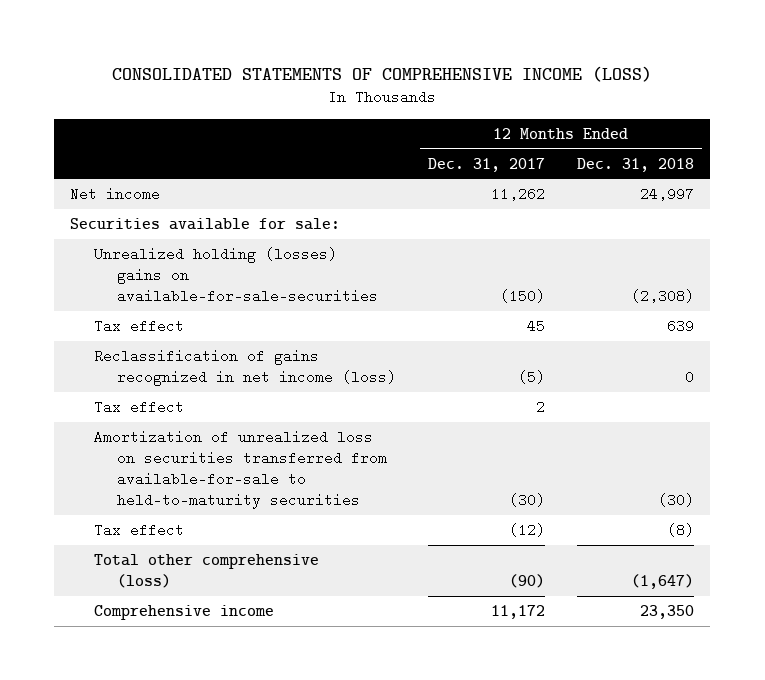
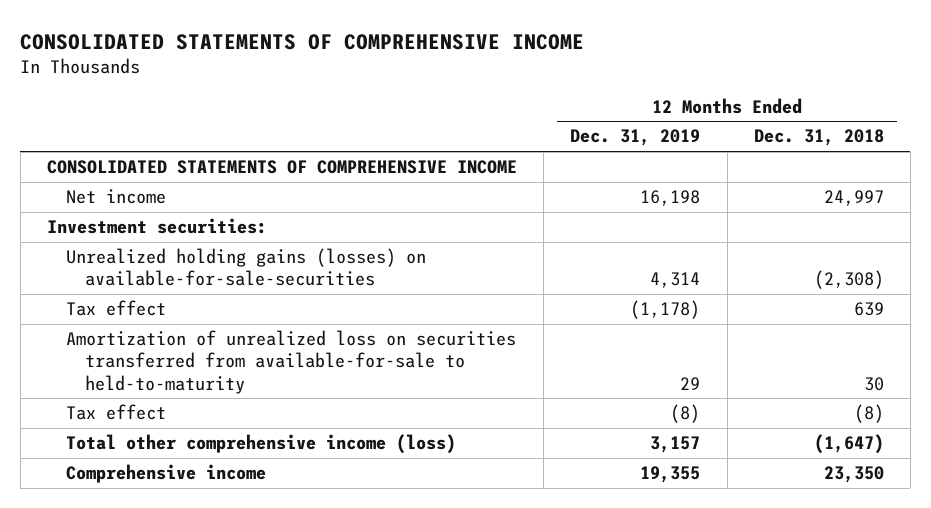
- CONSOLIDATED STATEMENTS OF COMPREHENSIVE INCOME (LOSS)
+ CONSOLIDATED STATEMENTS OF COMPREHENSIVE INCOME
- | 12 Months Ended Dec. 31, 2017 | 12 Months Ended Dec. 31, 2018
+ | 12 Months Ended Dec. 31, 2019 | 12 Months Ended Dec. 31, 2018
+ CONSOLIDATED STATEMENTS OF COMPREHENSIVE INCOME
- Securities available for sale:
- Unrealized holding (losses) gains on available-for-sale-securities | (150) | (2,308)
+ Investment securities:
+ Unrealized holding gains (losses) on available-for-sale-securities | 4,314 | (2,308)
- Reclassification of gains recognized in net income (loss) | (5) | 0
- Tax effect | 2 |
- Amortization of unrealized loss on securities transferred from available-for-sale to held-to-maturity securities | (30) | (30)
+ Amortization of unrealized loss on securities transferred from available-for-sale to held-to-maturity | 29 | 30
- Total other comprehensive (loss) | (90) | (1,647)
+ Total other comprehensive income (loss) | 3,157 | (1,647)

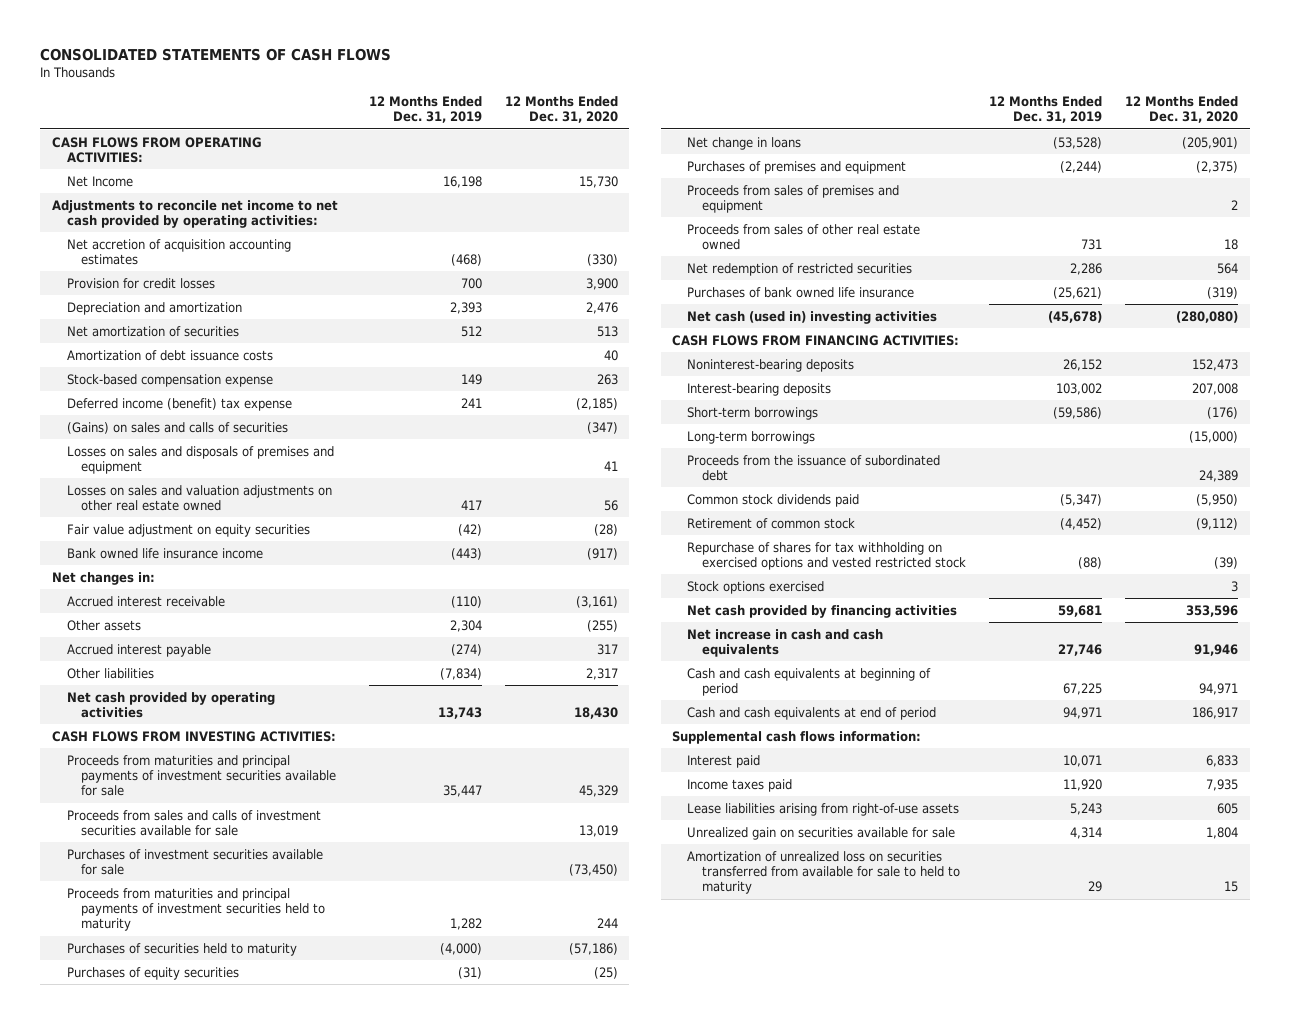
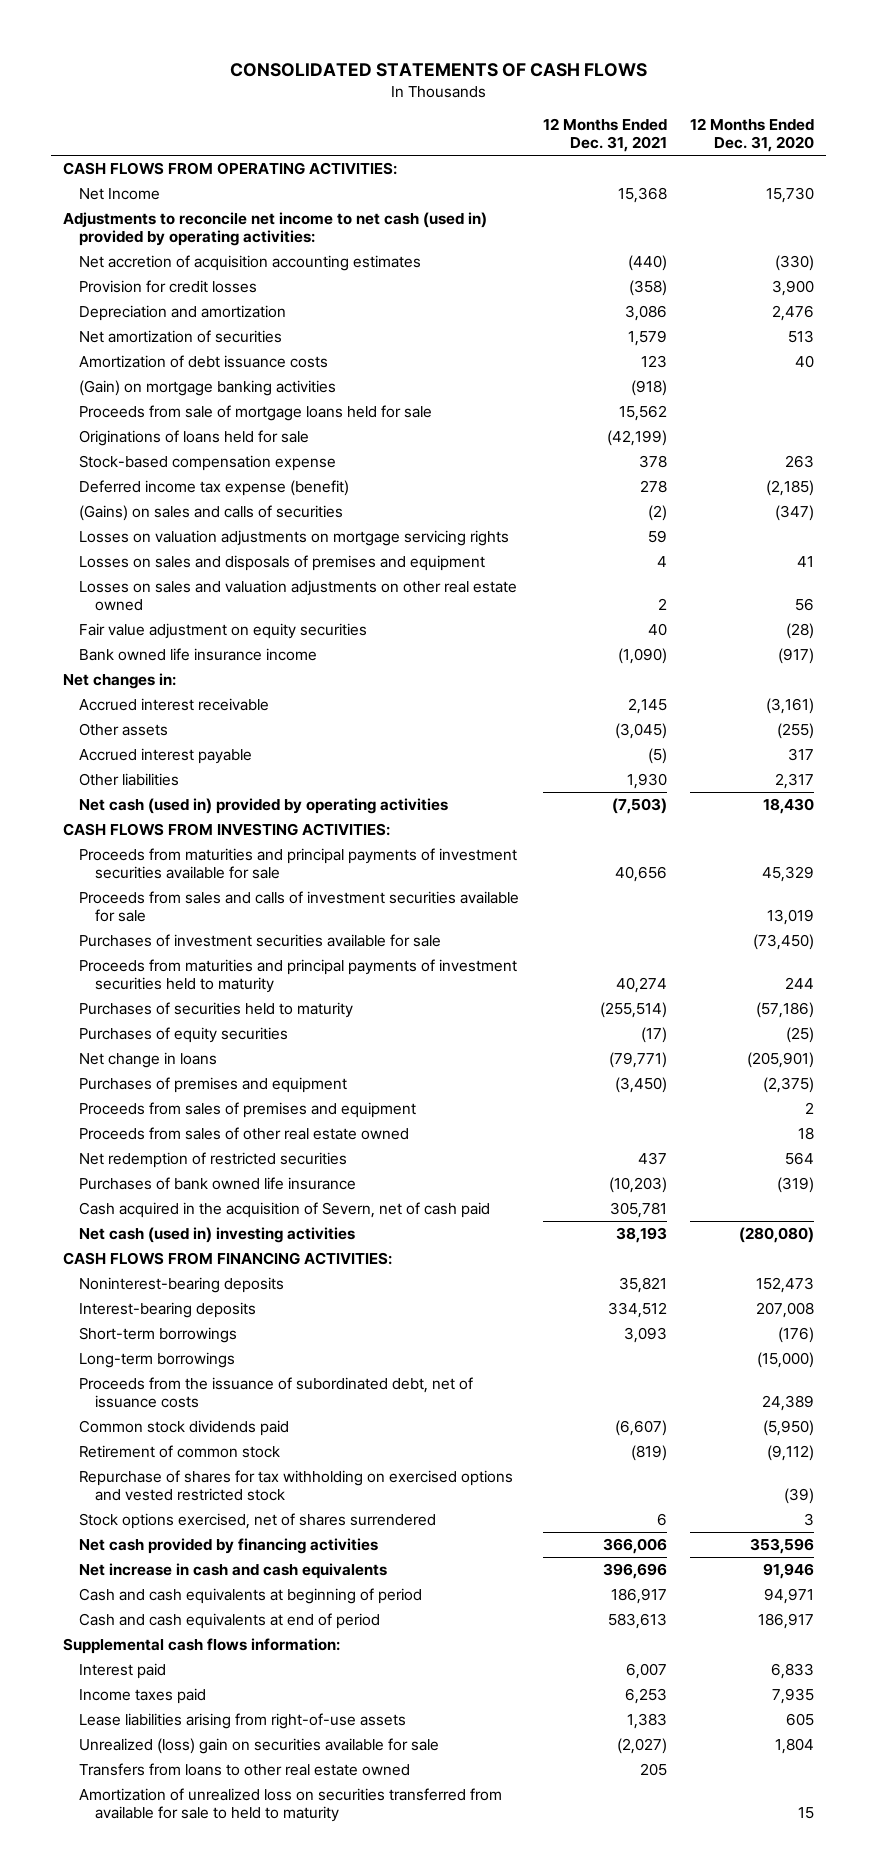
- | 12 Months Ended Dec. 31, 2019 | 12 Months Ended Dec. 31, 2020
+ | 12 Months Ended Dec. 31, 2021 | 12 Months Ended Dec. 31, 2020
- Adjustments to reconcile net income to net cash provided by operating activities:
+ Adjustments to reconcile net income to net cash (used in) provided by operating activities:
+ (Gain) on mortgage banking activities | (918) |
+ Proceeds from sale of mortgage loans held for sale | 15,562 |
+ Originations of loans held for sale | (42,199) |
- Deferred income (benefit) tax expense | 241 | (2,185)
+ Deferred income tax expense (benefit) | 278 | (2,185)
+ Losses on valuation adjustments on mortgage servicing rights | 59 |
- Net cash provided by operating activities | 13,743 | 18,430
+ Net cash (used in) provided by operating activities | (7,503) | 18,430
+ Cash acquired in the acquisition of Severn, net of cash paid | 305,781 |
- Proceeds from the issuance of subordinated debt | | 24,389
+ Proceeds from the issuance of subordinated debt, net of issuance costs | | 24,389
- Stock options exercised | | 3
+ Stock options exercised, net of shares surrendered | 6 | 3
- Unrealized gain on securities available for sale | 4,314 | 1,804
+ Unrealized (loss) gain on securities available for sale | (2,027) | 1,804
+ Transfers from loans to other real estate owned | 205 |

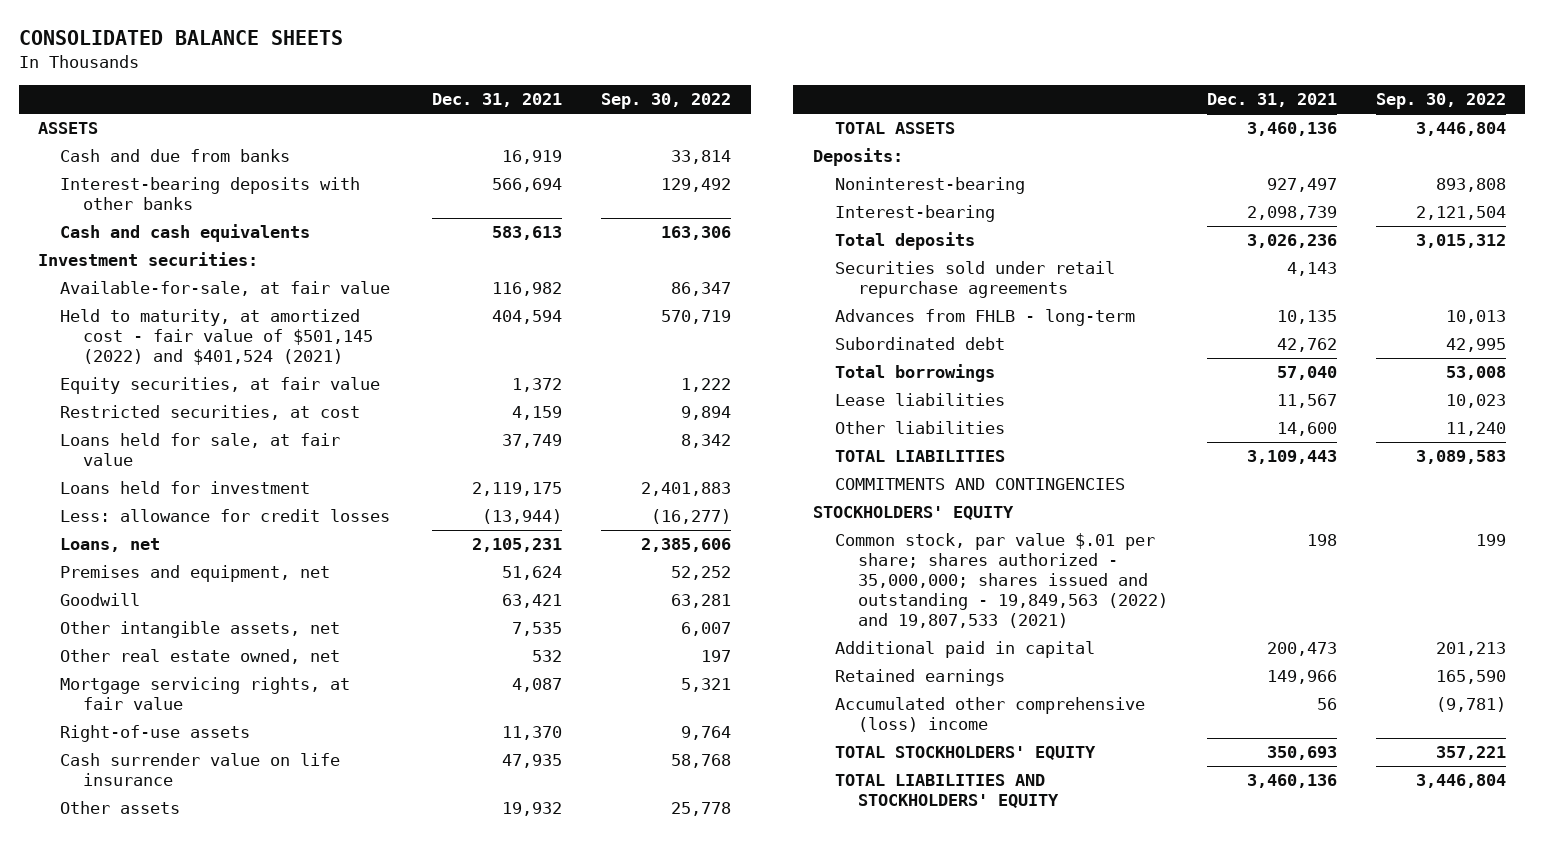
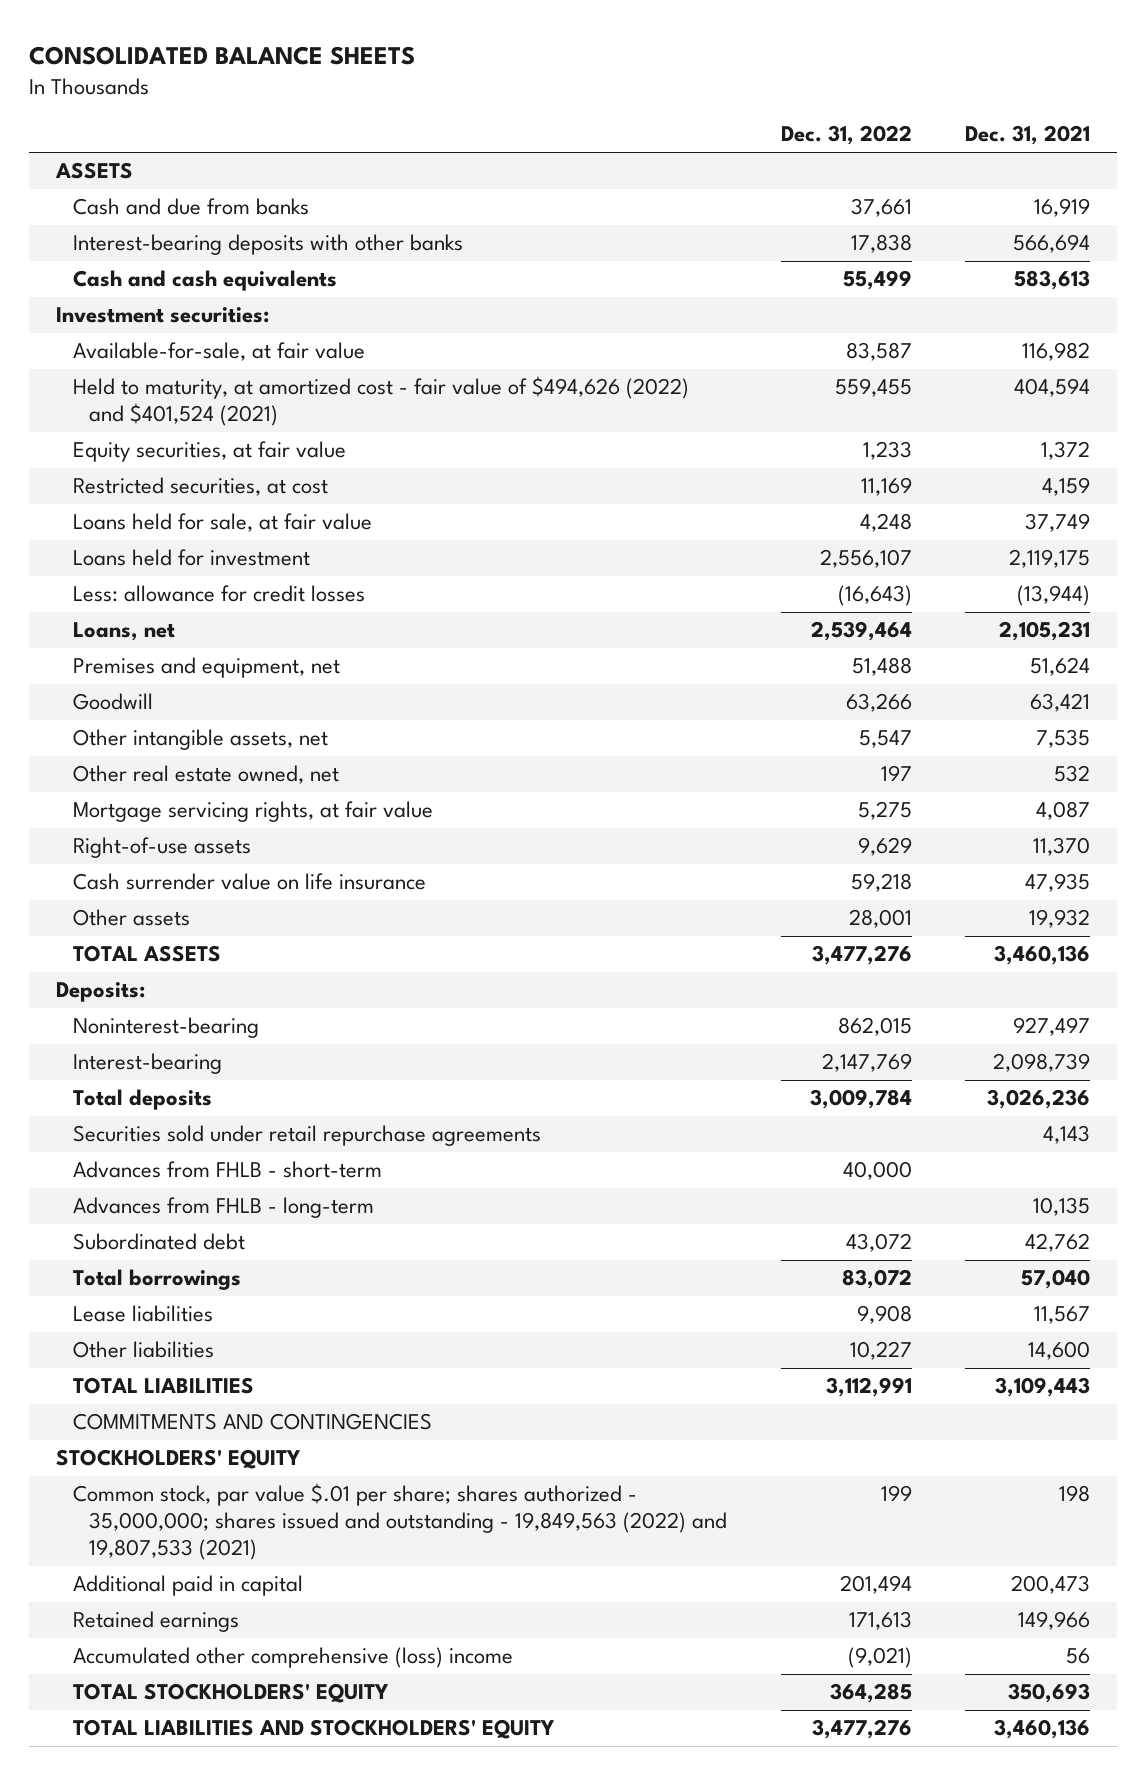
- | Dec. 31, 2021 | Sep. 30, 2022
+ | Dec. 31, 2022 | Dec. 31, 2021
- Held to maturity, at amortized cost - fair value of $501,145 (2022) and $401,524 (2021) | 404,594 | 570,719
+ Held to maturity, at amortized cost - fair value of $494,626 (2022) and $401,524 (2021) | 559,455 | 404,594
+ Advances from FHLB - short-term | 40,000 |

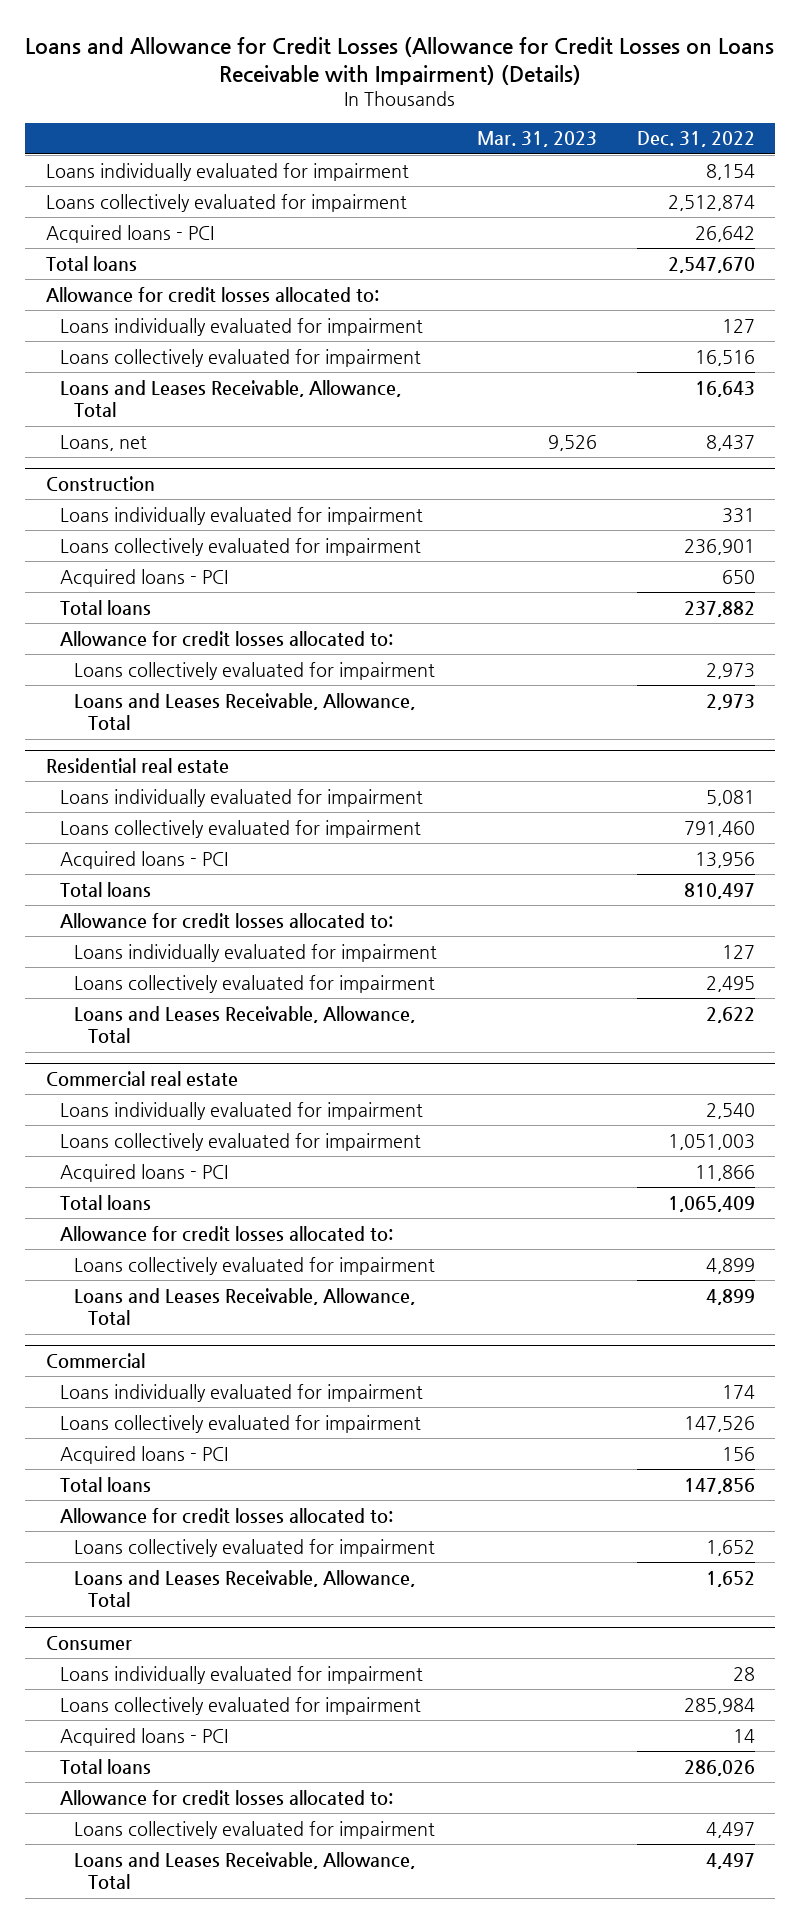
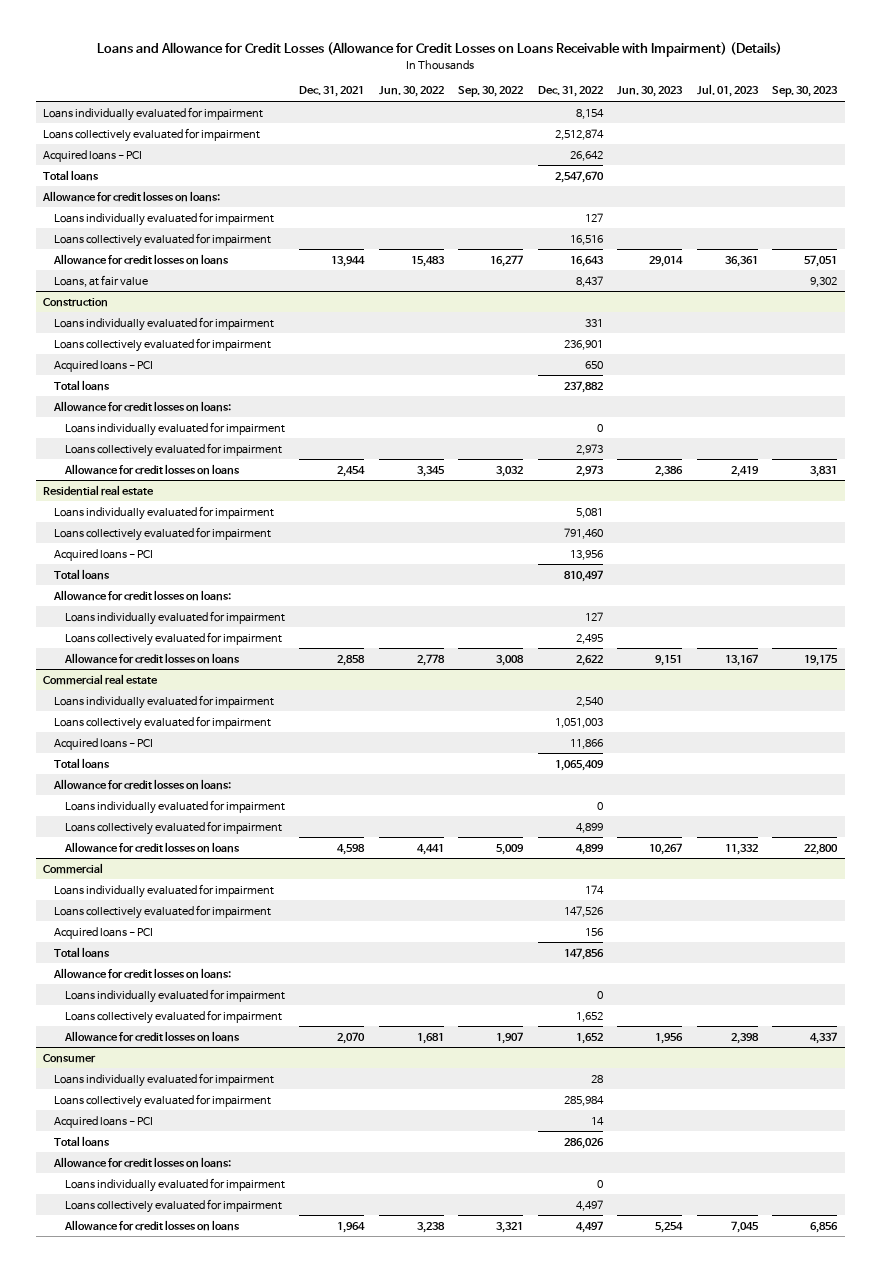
- | Mar. 31, 2023 | Dec. 31, 2022
+ | Dec. 31, 2021 | Jun. 30, 2022 | Sep. 30, 2022 | Dec. 31, 2022 | Jun. 30, 2023 | Jul. 01, 2023 | Sep. 30, 2023
- Allowance for credit losses allocated to:
+ Allowance for credit losses on loans:
- Loans and Leases Receivable, Allowance, Total | | 16,643
- Loans, net | 9,526 | 8,437
+ Allowance for credit losses on loans | 13,944 | 15,483 | 16,277 | 16,643 | 29,014 | 36,361 | 57,051
+ Loans, at fair value | | | | 8,437 | | | 9,302
@ Construction
- Allowance for credit losses allocated to:
+ Allowance for credit losses on loans:
+ Loans individually evaluated for impairment | | | | 0 | | |
- Loans and Leases Receivable, Allowance, Total | | 2,973
+ Allowance for credit losses on loans | 2,454 | 3,345 | 3,032 | 2,973 | 2,386 | 2,419 | 3,831
@ Residential real estate
- Allowance for credit losses allocated to:
+ Allowance for credit losses on loans:
- Loans and Leases Receivable, Allowance, Total | | 2,622
+ Allowance for credit losses on loans | 2,858 | 2,778 | 3,008 | 2,622 | 9,151 | 13,167 | 19,175
@ Commercial real estate
- Allowance for credit losses allocated to:
+ Allowance for credit losses on loans:
+ Loans individually evaluated for impairment | | | | 0 | | |
- Loans and Leases Receivable, Allowance, Total | | 4,899
+ Allowance for credit losses on loans | 4,598 | 4,441 | 5,009 | 4,899 | 10,267 | 11,332 | 22,800
@ Commercial
- Allowance for credit losses allocated to:
+ Allowance for credit losses on loans:
+ Loans individually evaluated for impairment | | | | 0 | | |
- Loans and Leases Receivable, Allowance, Total | | 1,652
+ Allowance for credit losses on loans | 2,070 | 1,681 | 1,907 | 1,652 | 1,956 | 2,398 | 4,337
@ Consumer
- Allowance for credit losses allocated to:
+ Allowance for credit losses on loans:
+ Loans individually evaluated for impairment | | | | 0 | | |
- Loans and Leases Receivable, Allowance, Total | | 4,497
+ Allowance for credit losses on loans | 1,964 | 3,238 | 3,321 | 4,497 | 5,254 | 7,045 | 6,856

